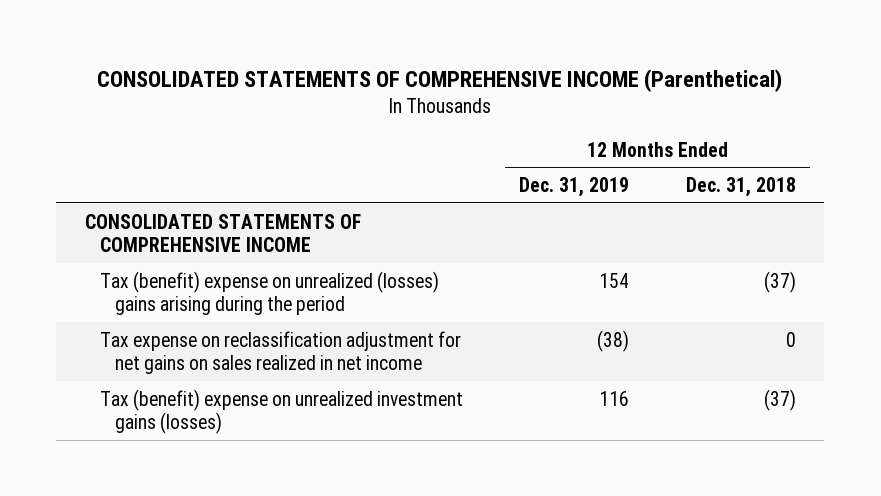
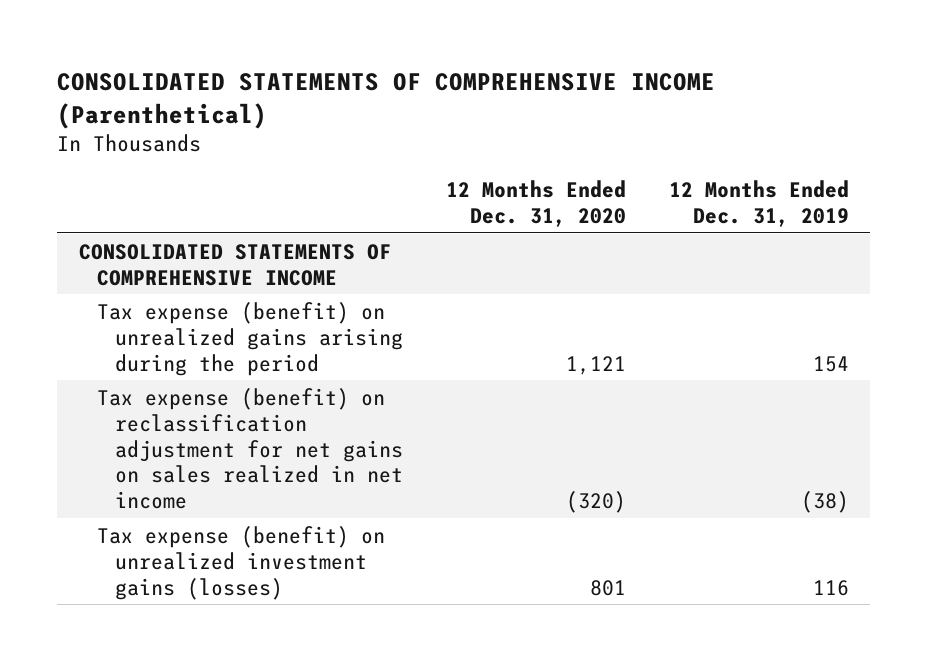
- | 12 Months Ended Dec. 31, 2019 | 12 Months Ended Dec. 31, 2018
+ | 12 Months Ended Dec. 31, 2020 | 12 Months Ended Dec. 31, 2019
- Tax (benefit) expense on unrealized (losses) gains arising during the period | 154 | (37)
- Tax expense on reclassification adjustment for net gains on sales realized in net income | (38) | 0
- Tax (benefit) expense on unrealized investment gains (losses) | 116 | (37)
+ Tax expense (benefit) on unrealized gains arising during the period | 1,121 | 154
+ Tax expense (benefit) on reclassification adjustment for net gains on sales realized in net income | (320) | (38)
+ Tax expense (benefit) on unrealized investment gains (losses) | 801 | 116

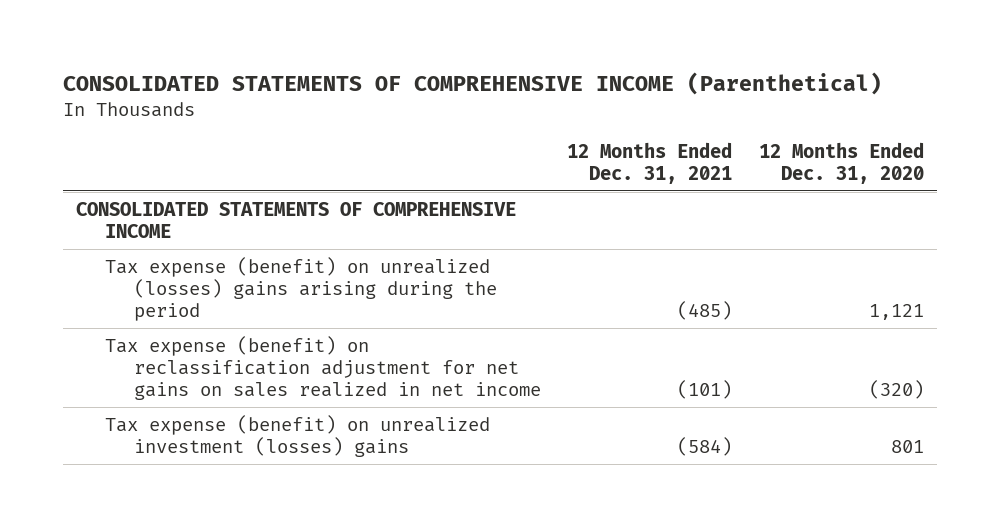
- | 12 Months Ended Dec. 31, 2020 | 12 Months Ended Dec. 31, 2019
+ | 12 Months Ended Dec. 31, 2021 | 12 Months Ended Dec. 31, 2020
- Tax expense (benefit) on unrealized gains arising during the period | 1,121 | 154
+ Tax expense (benefit) on unrealized (losses) gains arising during the period | (485) | 1,121
- Tax expense (benefit) on unrealized investment gains (losses) | 801 | 116
+ Tax expense (benefit) on unrealized investment (losses) gains | (584) | 801

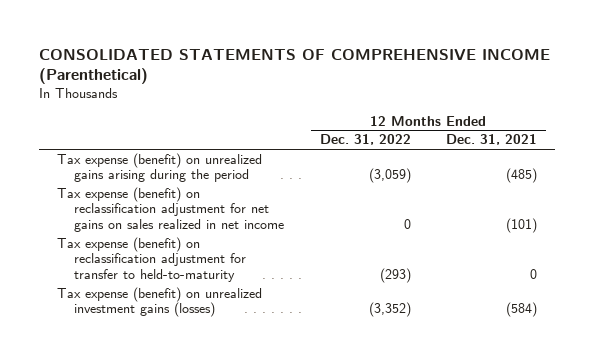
- | 12 Months Ended Dec. 31, 2021 | 12 Months Ended Dec. 31, 2020
+ | 12 Months Ended Dec. 31, 2022 | 12 Months Ended Dec. 31, 2021
- CONSOLIDATED STATEMENTS OF COMPREHENSIVE INCOME
- Tax expense (benefit) on unrealized (losses) gains arising during the period | (485) | 1,121
+ Tax expense (benefit) on unrealized gains arising during the period | (3,059) | (485)
- Tax expense (benefit) on unrealized investment (losses) gains | (584) | 801
+ Tax expense (benefit) on reclassification adjustment for transfer to held-to-maturity | (293) | 0
+ Tax expense (benefit) on unrealized investment gains (losses) | (3,352) | (584)

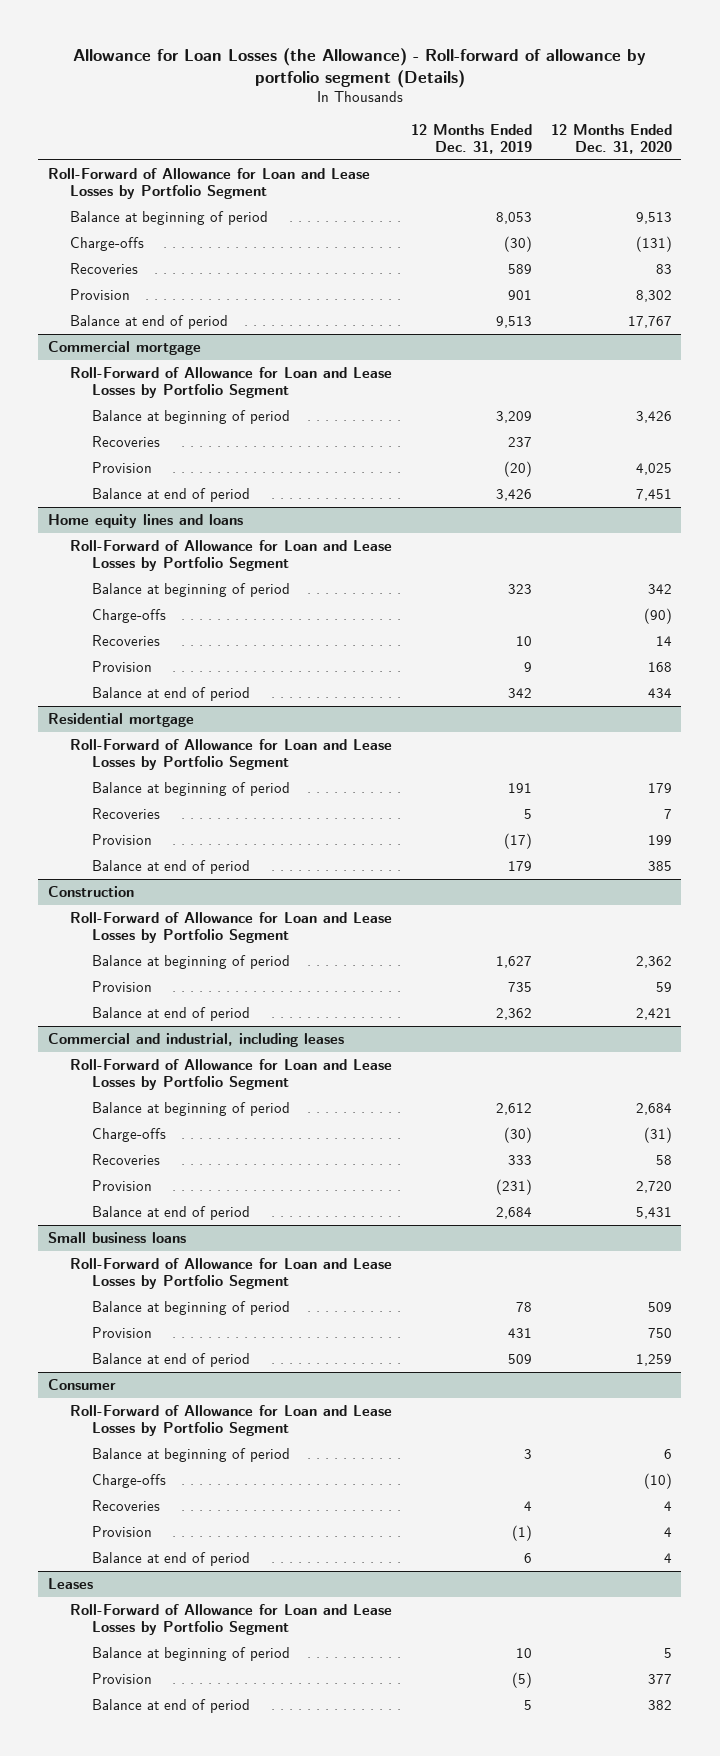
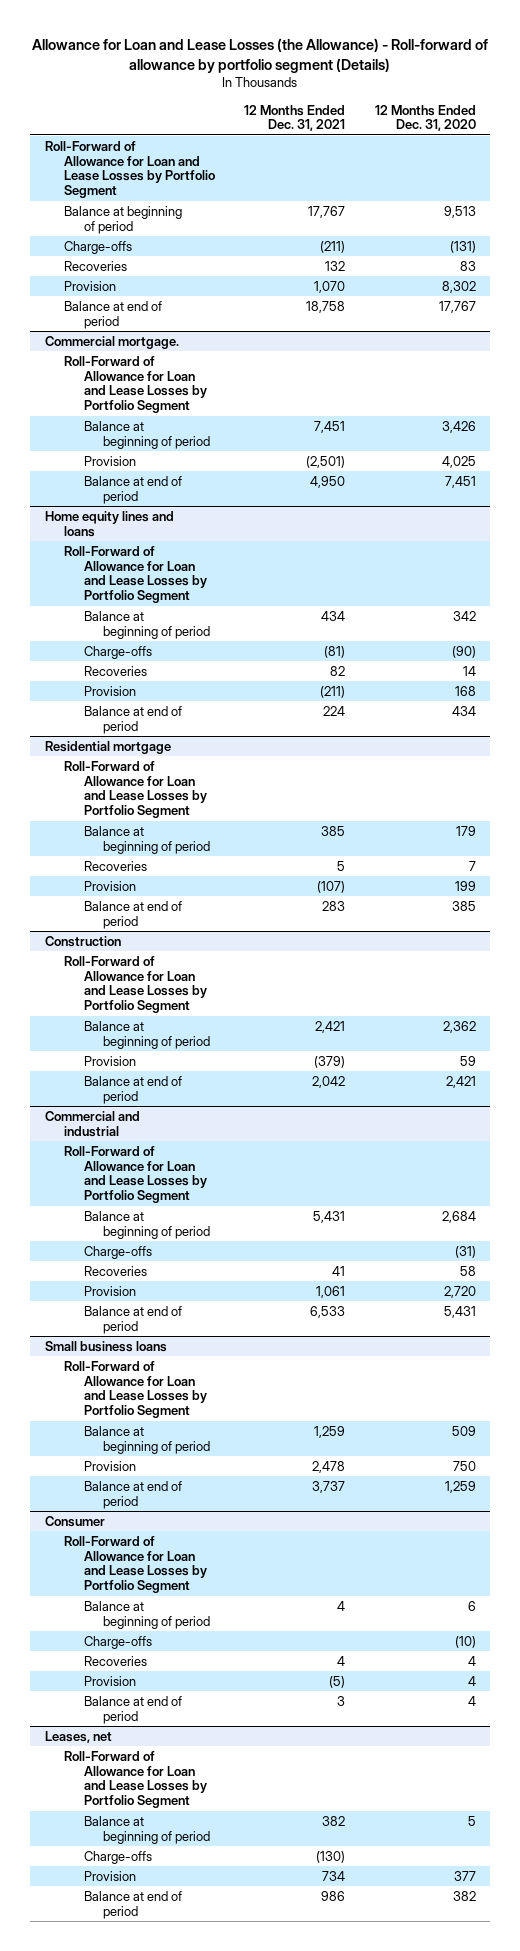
- Allowance for Loan Losses (the Allowance) - Roll-forward of allowance by portfolio segment (Details)
+ Allowance for Loan and Lease Losses (the Allowance) - Roll-forward of allowance by portfolio segment (Details)
- | 12 Months Ended Dec. 31, 2019 | 12 Months Ended Dec. 31, 2020
+ | 12 Months Ended Dec. 31, 2021 | 12 Months Ended Dec. 31, 2020
- Commercial mortgage
+ Commercial mortgage.
- Recoveries | 237 |
- Commercial and industrial, including leases
+ Commercial and industrial
- Leases
+ Leases, net
+ Charge-offs | (130) |

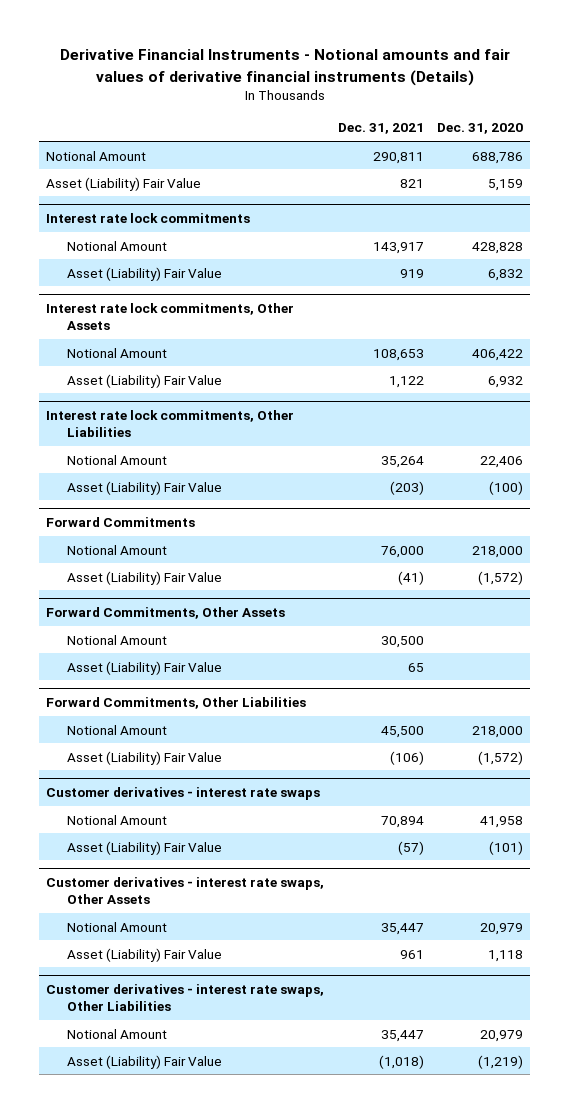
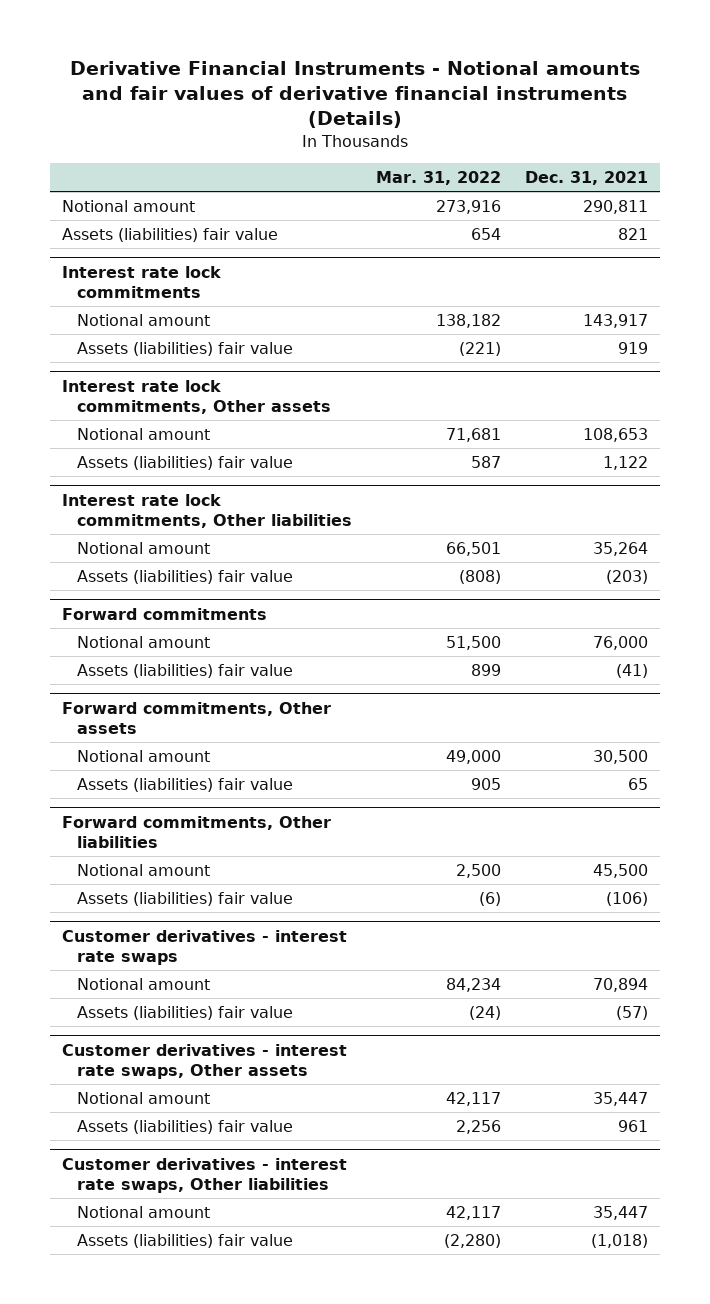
- | Dec. 31, 2021 | Dec. 31, 2020
+ | Mar. 31, 2022 | Dec. 31, 2021
- Notional Amount | 290,811 | 688,786
- Asset (Liability) Fair Value | 821 | 5,159
+ Notional amount | 273,916 | 290,811
+ Assets (liabilities) fair value | 654 | 821
@ Interest rate lock commitments
- Notional Amount | 143,917 | 428,828
- Asset (Liability) Fair Value | 919 | 6,832
- Interest rate lock commitments, Other Assets
- Notional Amount | 108,653 | 406,422
- Asset (Liability) Fair Value | 1,122 | 6,932
- Interest rate lock commitments, Other Liabilities
- Notional Amount | 35,264 | 22,406
- Asset (Liability) Fair Value | (203) | (100)
- Forward Commitments
- Notional Amount | 76,000 | 218,000
- Asset (Liability) Fair Value | (41) | (1,572)
- Forward Commitments, Other Assets
- Notional Amount | 30,500 |
- Asset (Liability) Fair Value | 65 |
- Forward Commitments, Other Liabilities
- Notional Amount | 45,500 | 218,000
- Asset (Liability) Fair Value | (106) | (1,572)
@ Interest rate lock commitments
+ Notional amount | 138,182 | 143,917
+ Assets (liabilities) fair value | (221) | 919
+ Interest rate lock commitments, Other assets
+ Notional amount | 71,681 | 108,653
+ Assets (liabilities) fair value | 587 | 1,122
+ Interest rate lock commitments, Other liabilities
+ Notional amount | 66,501 | 35,264
+ Assets (liabilities) fair value | (808) | (203)
+ Forward commitments
+ Notional amount | 51,500 | 76,000
+ Assets (liabilities) fair value | 899 | (41)
+ Forward commitments, Other assets
+ Notional amount | 49,000 | 30,500
+ Assets (liabilities) fair value | 905 | 65
+ Forward commitments, Other liabilities
+ Notional amount | 2,500 | 45,500
+ Assets (liabilities) fair value | (6) | (106)
@ Customer derivatives - interest rate swaps
- Notional Amount | 70,894 | 41,958
- Asset (Liability) Fair Value | (57) | (101)
- Customer derivatives - interest rate swaps, Other Assets
- Notional Amount | 35,447 | 20,979
- Asset (Liability) Fair Value | 961 | 1,118
- Customer derivatives - interest rate swaps, Other Liabilities
- Notional Amount | 35,447 | 20,979
- Asset (Liability) Fair Value | (1,018) | (1,219)
@ Customer derivatives - interest rate swaps
+ Notional amount | 84,234 | 70,894
+ Assets (liabilities) fair value | (24) | (57)
+ Customer derivatives - interest rate swaps, Other assets
+ Notional amount | 42,117 | 35,447
+ Assets (liabilities) fair value | 2,256 | 961
+ Customer derivatives - interest rate swaps, Other liabilities
+ Notional amount | 42,117 | 35,447
+ Assets (liabilities) fair value | (2,280) | (1,018)

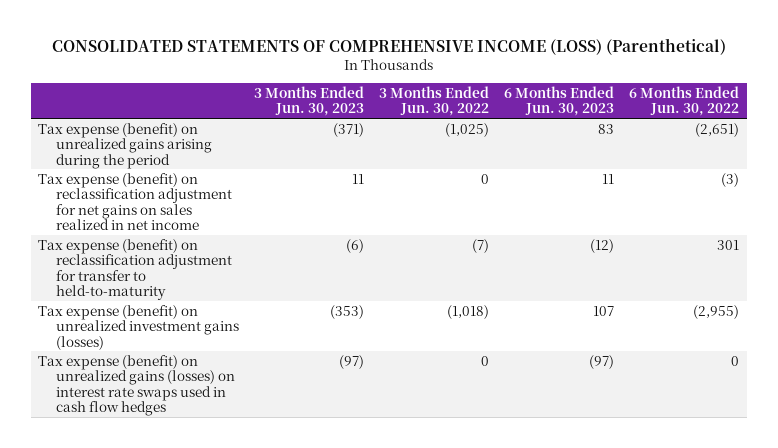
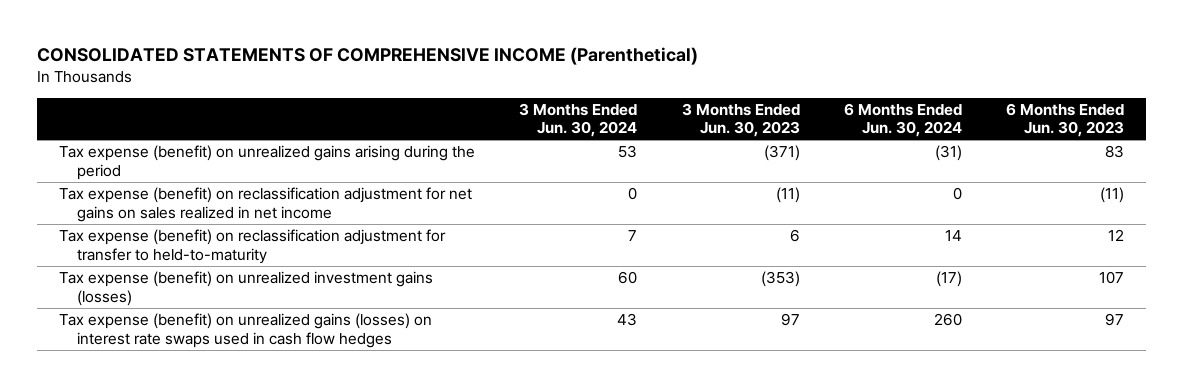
- CONSOLIDATED STATEMENTS OF COMPREHENSIVE INCOME (LOSS) (Parenthetical)
+ CONSOLIDATED STATEMENTS OF COMPREHENSIVE INCOME (Parenthetical)
- | 3 Months Ended Jun. 30, 2023 | 3 Months Ended Jun. 30, 2022 | 6 Months Ended Jun. 30, 2023 | 6 Months Ended Jun. 30, 2022
+ | 3 Months Ended Jun. 30, 2024 | 3 Months Ended Jun. 30, 2023 | 6 Months Ended Jun. 30, 2024 | 6 Months Ended Jun. 30, 2023
- Tax expense (benefit) on reclassification adjustment for net gains on sales realized in net income | 11 | 0 | 11 | (3)
- Tax expense (benefit) on reclassification adjustment for transfer to held-to-maturity | (6) | (7) | (12) | 301
+ Tax expense (benefit) on reclassification adjustment for net gains on sales realized in net income | 0 | (11) | 0 | (11)
+ Tax expense (benefit) on reclassification adjustment for transfer to held-to-maturity | 7 | 6 | 14 | 12
- Tax expense (benefit) on unrealized gains (losses) on interest rate swaps used in cash flow hedges | (97) | 0 | (97) | 0
+ Tax expense (benefit) on unrealized gains (losses) on interest rate swaps used in cash flow hedges | 43 | 97 | 260 | 97

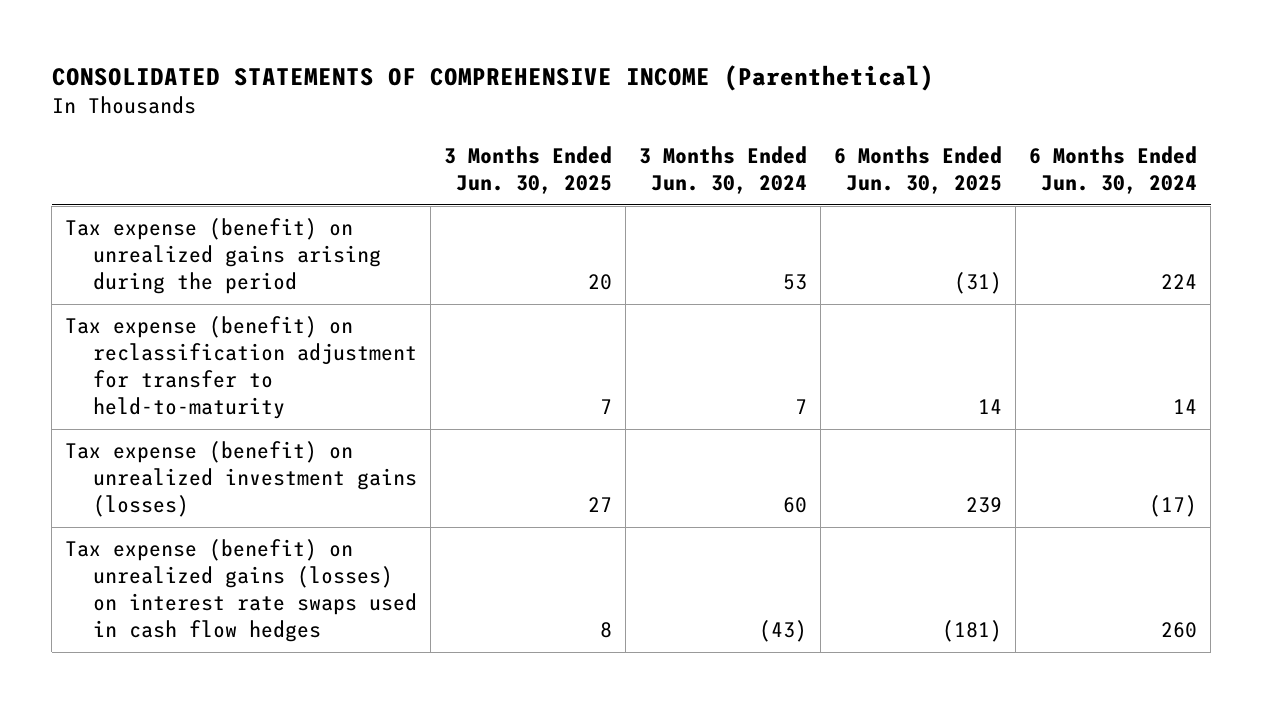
- | 3 Months Ended Jun. 30, 2024 | 3 Months Ended Jun. 30, 2023 | 6 Months Ended Jun. 30, 2024 | 6 Months Ended Jun. 30, 2023
+ | 3 Months Ended Jun. 30, 2025 | 3 Months Ended Jun. 30, 2024 | 6 Months Ended Jun. 30, 2025 | 6 Months Ended Jun. 30, 2024
- Tax expense (benefit) on unrealized gains arising during the period | 53 | (371) | (31) | 83
- Tax expense (benefit) on reclassification adjustment for net gains on sales realized in net income | 0 | (11) | 0 | (11)
+ Tax expense (benefit) on unrealized gains arising during the period | 20 | 53 | (31) | 224
- Tax expense (benefit) on unrealized gains (losses) on interest rate swaps used in cash flow hedges | 43 | 97 | 260 | 97
+ Tax expense (benefit) on unrealized gains (losses) on interest rate swaps used in cash flow hedges | 8 | (43) | (181) | 260

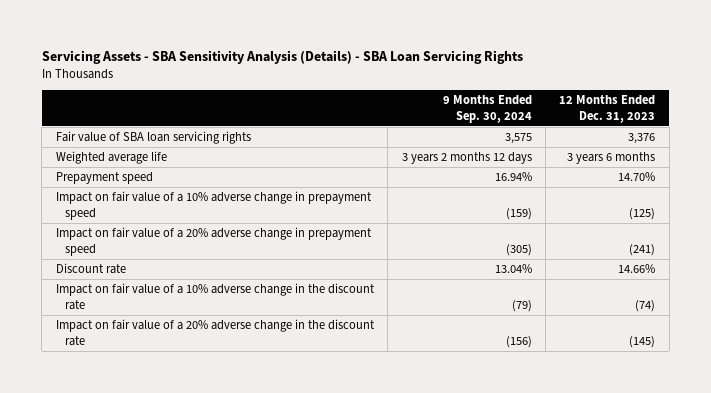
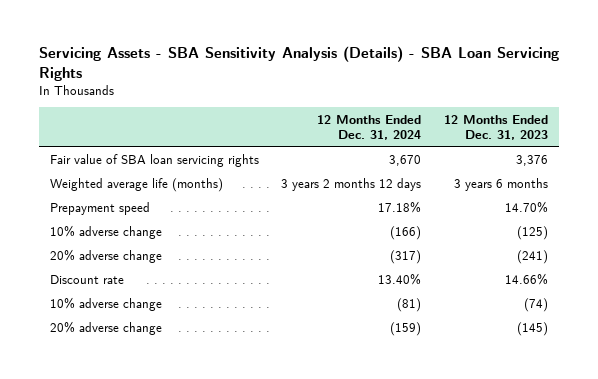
- | 9 Months Ended Sep. 30, 2024 | 12 Months Ended Dec. 31, 2023
+ | 12 Months Ended Dec. 31, 2024 | 12 Months Ended Dec. 31, 2023
- Weighted average life | 3 years 2 months 12 days | 3 years 6 months
+ Weighted average life (months) | 3 years 2 months 12 days | 3 years 6 months
- Impact on fair value of a 10% adverse change in prepayment speed | (159) | (125)
- Impact on fair value of a 20% adverse change in prepayment speed | (305) | (241)
+ 10% adverse change | (166) | (125)
+ 20% adverse change | (317) | (241)
- Impact on fair value of a 10% adverse change in the discount rate | (79) | (74)
- Impact on fair value of a 20% adverse change in the discount rate | (156) | (145)
+ 10% adverse change | (81) | (74)
+ 20% adverse change | (159) | (145)

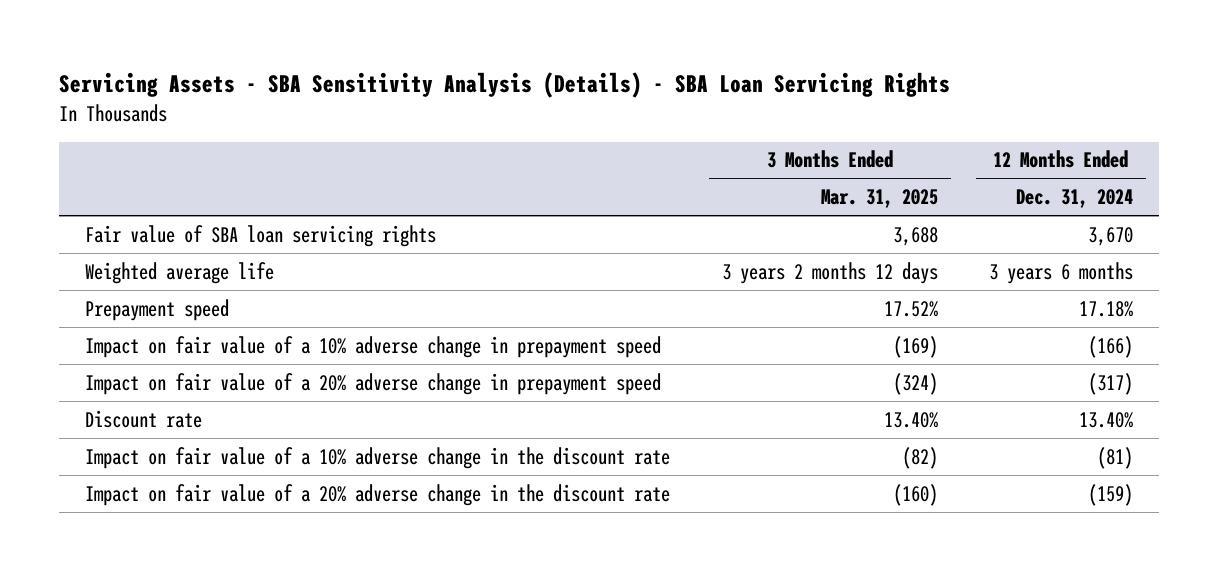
- | 12 Months Ended Dec. 31, 2024 | 12 Months Ended Dec. 31, 2023
+ | 3 Months Ended Mar. 31, 2025 | 12 Months Ended Dec. 31, 2024
- Weighted average life (months) | 3 years 2 months 12 days | 3 years 6 months
+ Weighted average life | 3 years 2 months 12 days | 3 years 6 months
- 10% adverse change | (166) | (125)
- 20% adverse change | (317) | (241)
+ Impact on fair value of a 10% adverse change in prepayment speed | (169) | (166)
+ Impact on fair value of a 20% adverse change in prepayment speed | (324) | (317)
- 10% adverse change | (81) | (74)
- 20% adverse change | (159) | (145)
+ Impact on fair value of a 10% adverse change in the discount rate | (82) | (81)
+ Impact on fair value of a 20% adverse change in the discount rate | (160) | (159)

